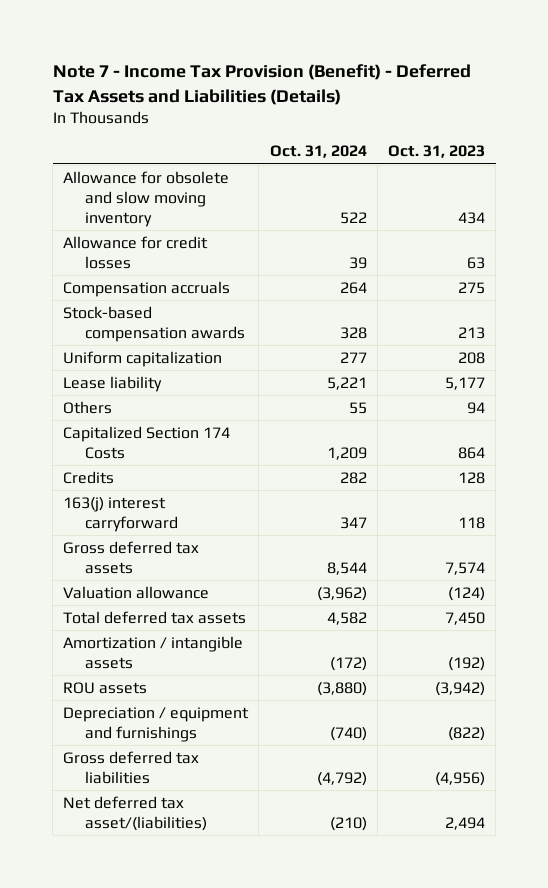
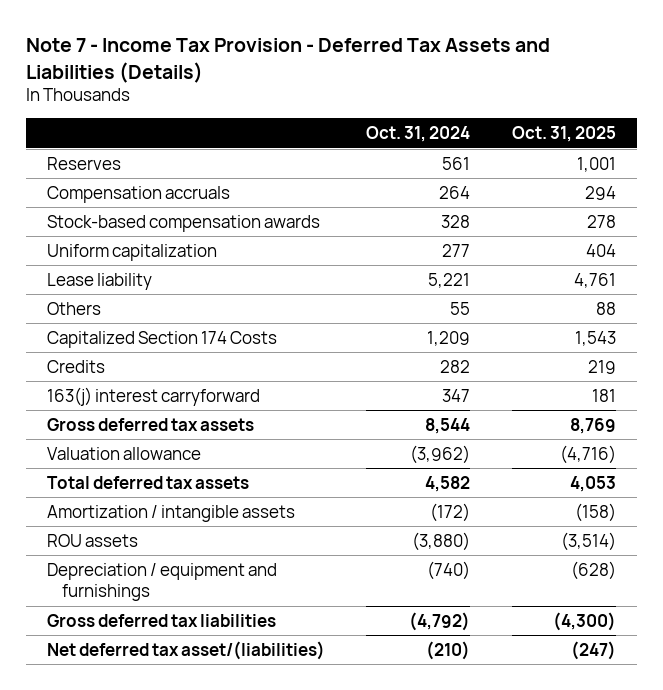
- Note 7 - Income Tax Provision (Benefit) - Deferred Tax Assets and Liabilities (Details)
+ Note 7 - Income Tax Provision - Deferred Tax Assets and Liabilities (Details)
- | Oct. 31, 2024 | Oct. 31, 2023
+ | Oct. 31, 2024 | Oct. 31, 2025
- Allowance for obsolete and slow moving inventory | 522 | 434
- Allowance for credit losses | 39 | 63
+ Reserves | 561 | 1,001

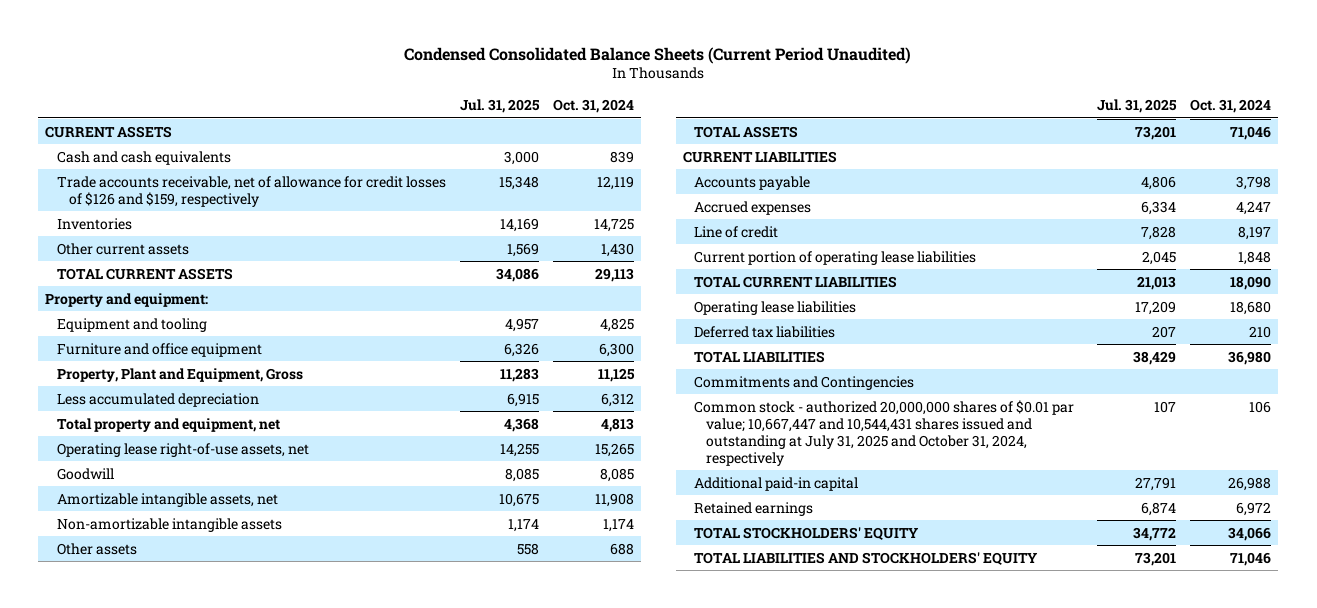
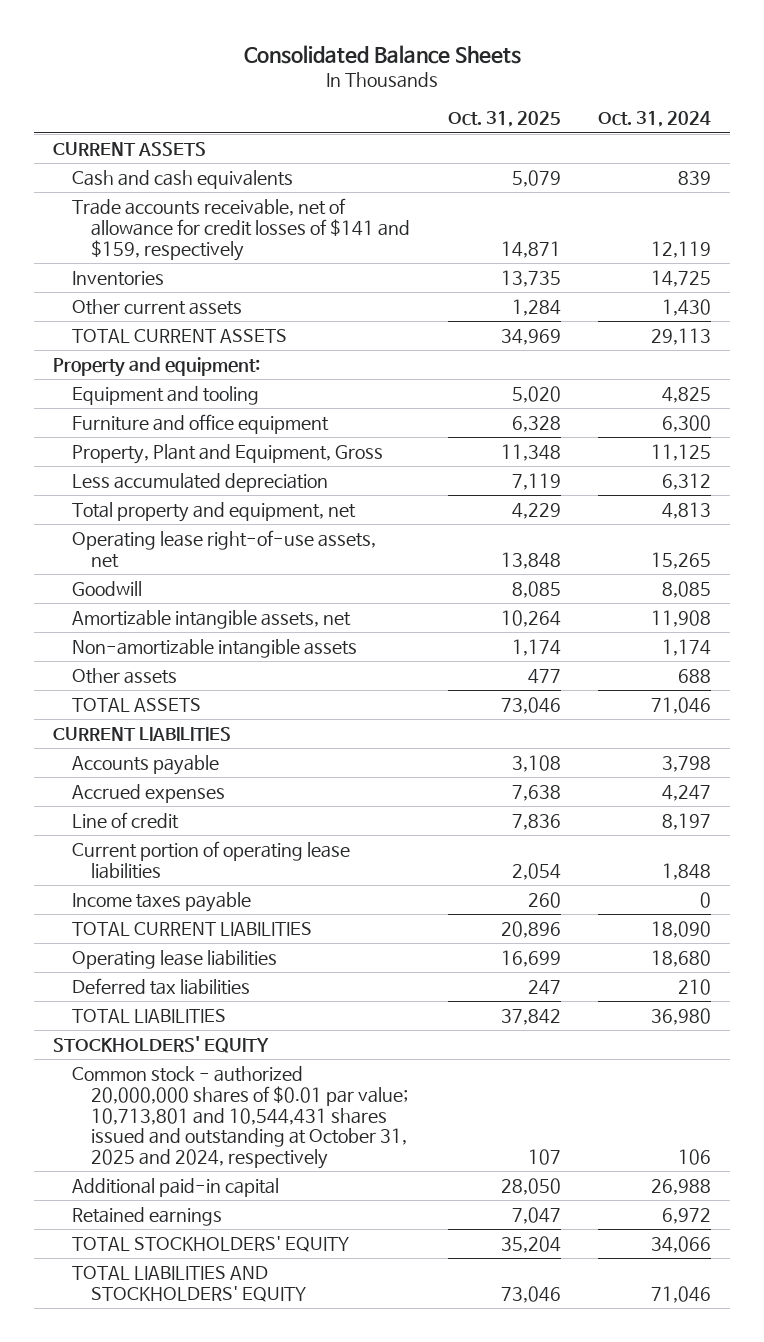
- Condensed Consolidated Balance Sheets (Current Period Unaudited)
+ Consolidated Balance Sheets
- | Jul. 31, 2025 | Oct. 31, 2024
+ | Oct. 31, 2025 | Oct. 31, 2024
- Trade accounts receivable, net of allowance for credit losses of $126 and $159, respectively | 15,348 | 12,119
+ Trade accounts receivable, net of allowance for credit losses of $141 and $159, respectively | 14,871 | 12,119
+ Income taxes payable | 260 | 0
- Commitments and Contingencies
- Common stock - authorized 20,000,000 shares of $0.01 par value; 10,667,447 and 10,544,431 shares issued and outstanding at July 31, 2025 and October 31, 2024, respectively | 107 | 106
+ STOCKHOLDERS' EQUITY
+ Common stock - authorized 20,000,000 shares of $0.01 par value; 10,713,801 and 10,544,431 shares issued and outstanding at October 31, 2025 and 2024, respectively | 107 | 106

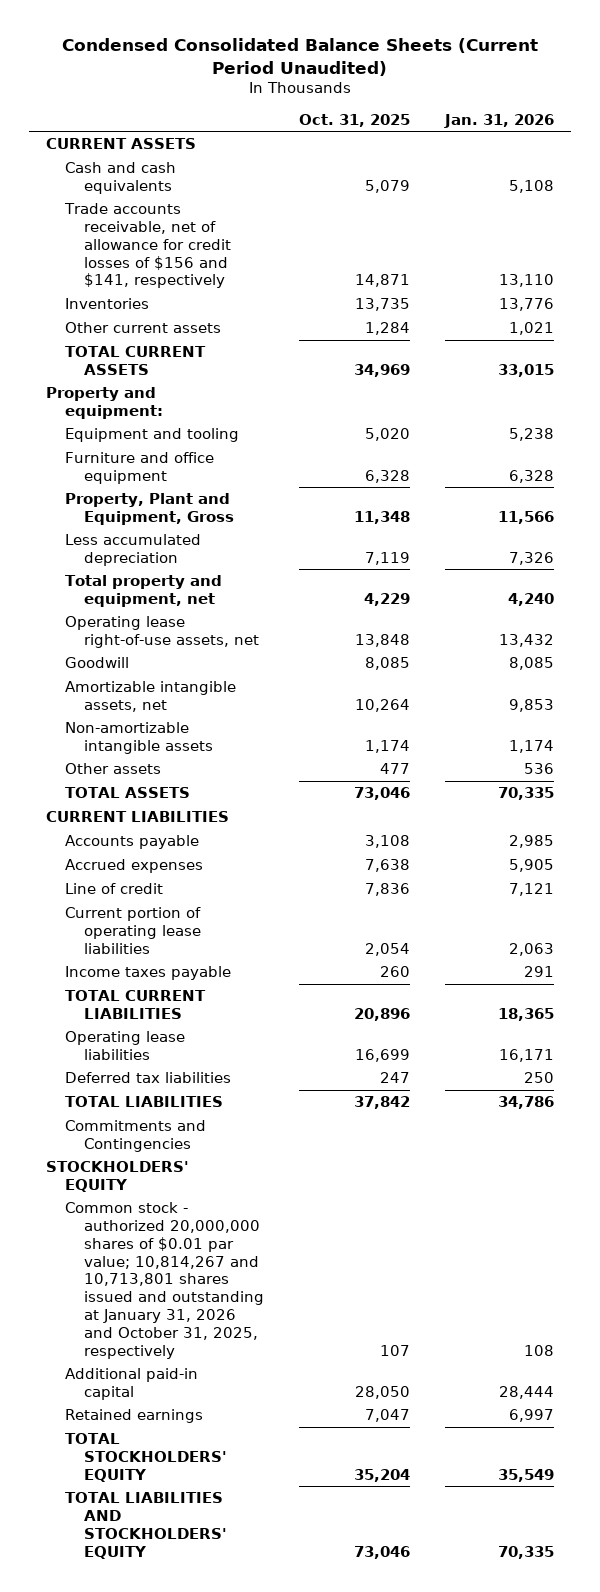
- Consolidated Balance Sheets
+ Condensed Consolidated Balance Sheets (Current Period Unaudited)
- | Oct. 31, 2025 | Oct. 31, 2024
+ | Oct. 31, 2025 | Jan. 31, 2026
- Trade accounts receivable, net of allowance for credit losses of $141 and $159, respectively | 14,871 | 12,119
+ Trade accounts receivable, net of allowance for credit losses of $156 and $141, respectively | 14,871 | 13,110
+ Commitments and Contingencies
- Common stock - authorized 20,000,000 shares of $0.01 par value; 10,713,801 and 10,544,431 shares issued and outstanding at October 31, 2025 and 2024, respectively | 107 | 106
+ Common stock - authorized 20,000,000 shares of $0.01 par value; 10,814,267 and 10,713,801 shares issued and outstanding at January 31, 2026 and October 31, 2025, respectively | 107 | 108

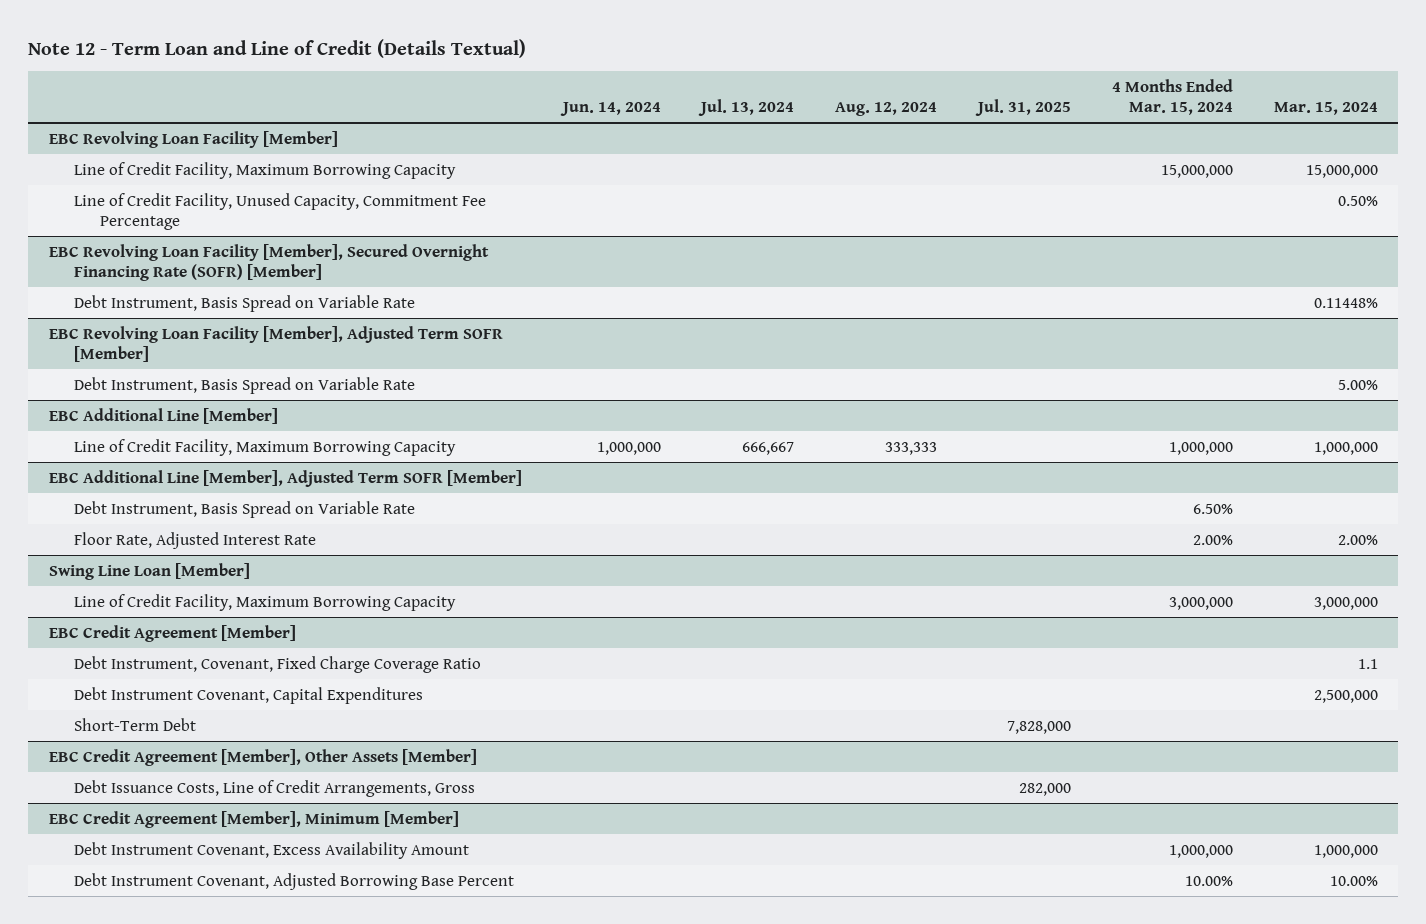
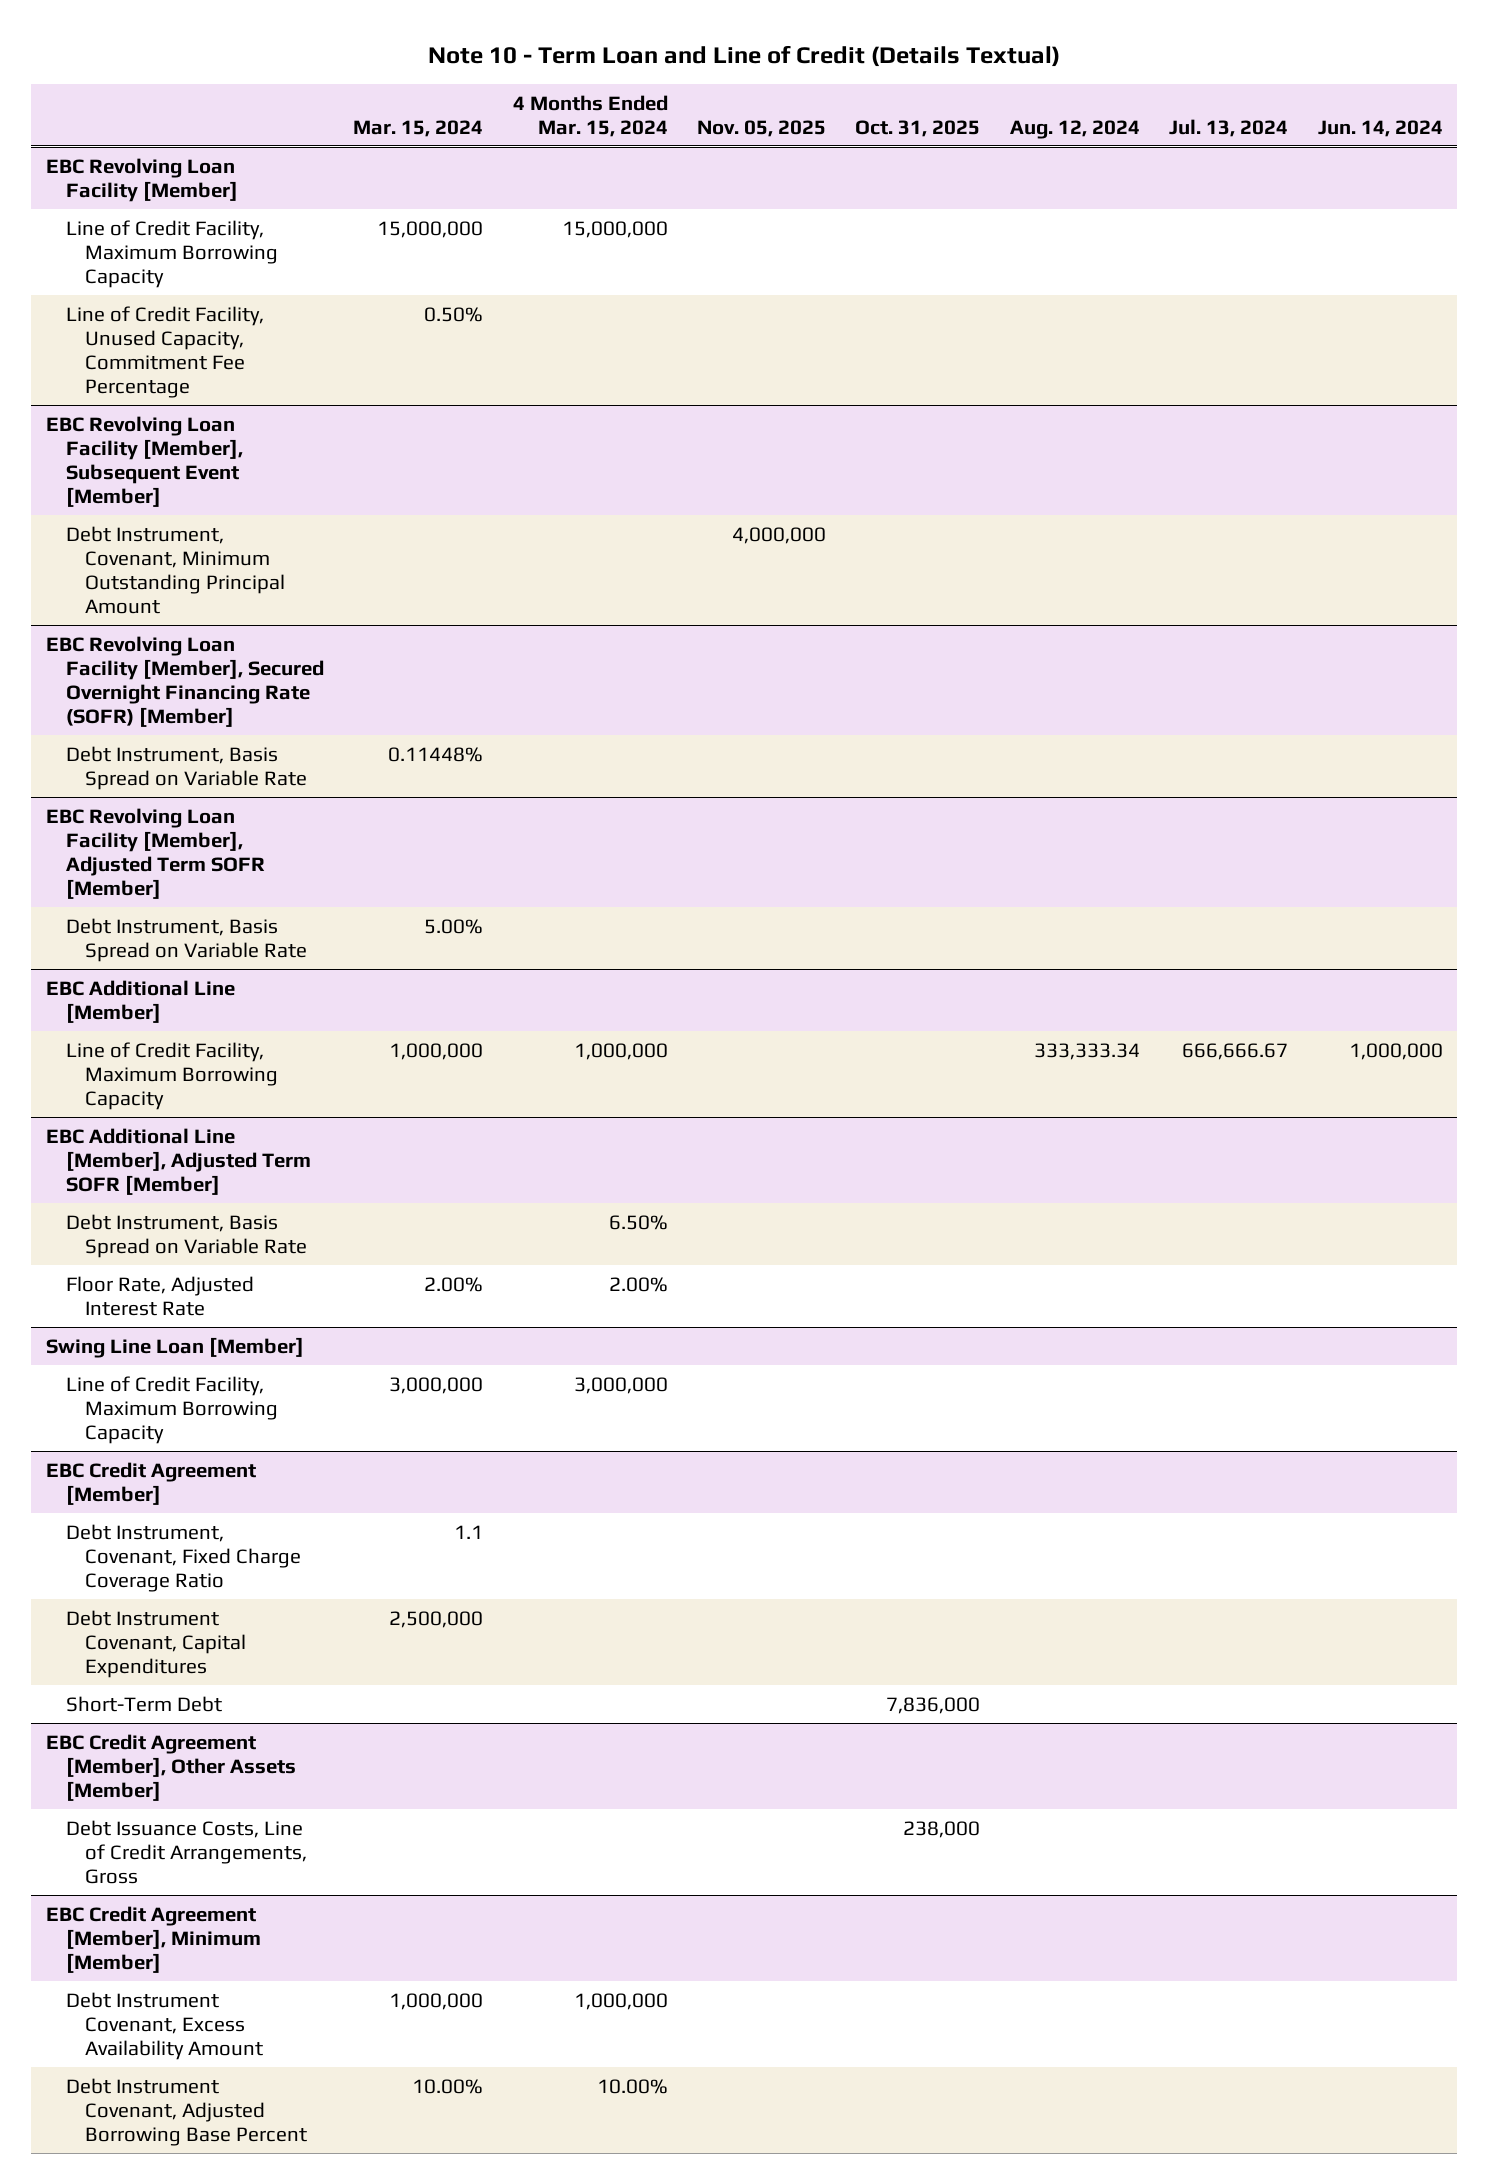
- Note 12 - Term Loan and Line of Credit (Details Textual)
+ Note 10 - Term Loan and Line of Credit (Details Textual)
- | Jun. 14, 2024 | Jul. 13, 2024 | Aug. 12, 2024 | Jul. 31, 2025 | 4 Months Ended Mar. 15, 2024 | Mar. 15, 2024
+ | Mar. 15, 2024 | 4 Months Ended Mar. 15, 2024 | Nov. 05, 2025 | Oct. 31, 2025 | Aug. 12, 2024 | Jul. 13, 2024 | Jun. 14, 2024
+ EBC Revolving Loan Facility [Member], Subsequent Event [Member]
+ Debt Instrument, Covenant, Minimum Outstanding Principal Amount | | | 4,000,000 | | | |
@ EBC Additional Line [Member]
- Line of Credit Facility, Maximum Borrowing Capacity | 1,000,000 | 666,667 | 333,333 | | 1,000,000 | 1,000,000
+ Line of Credit Facility, Maximum Borrowing Capacity | 1,000,000 | 1,000,000 | | | 333,333.34 | 666,666.67 | 1,000,000

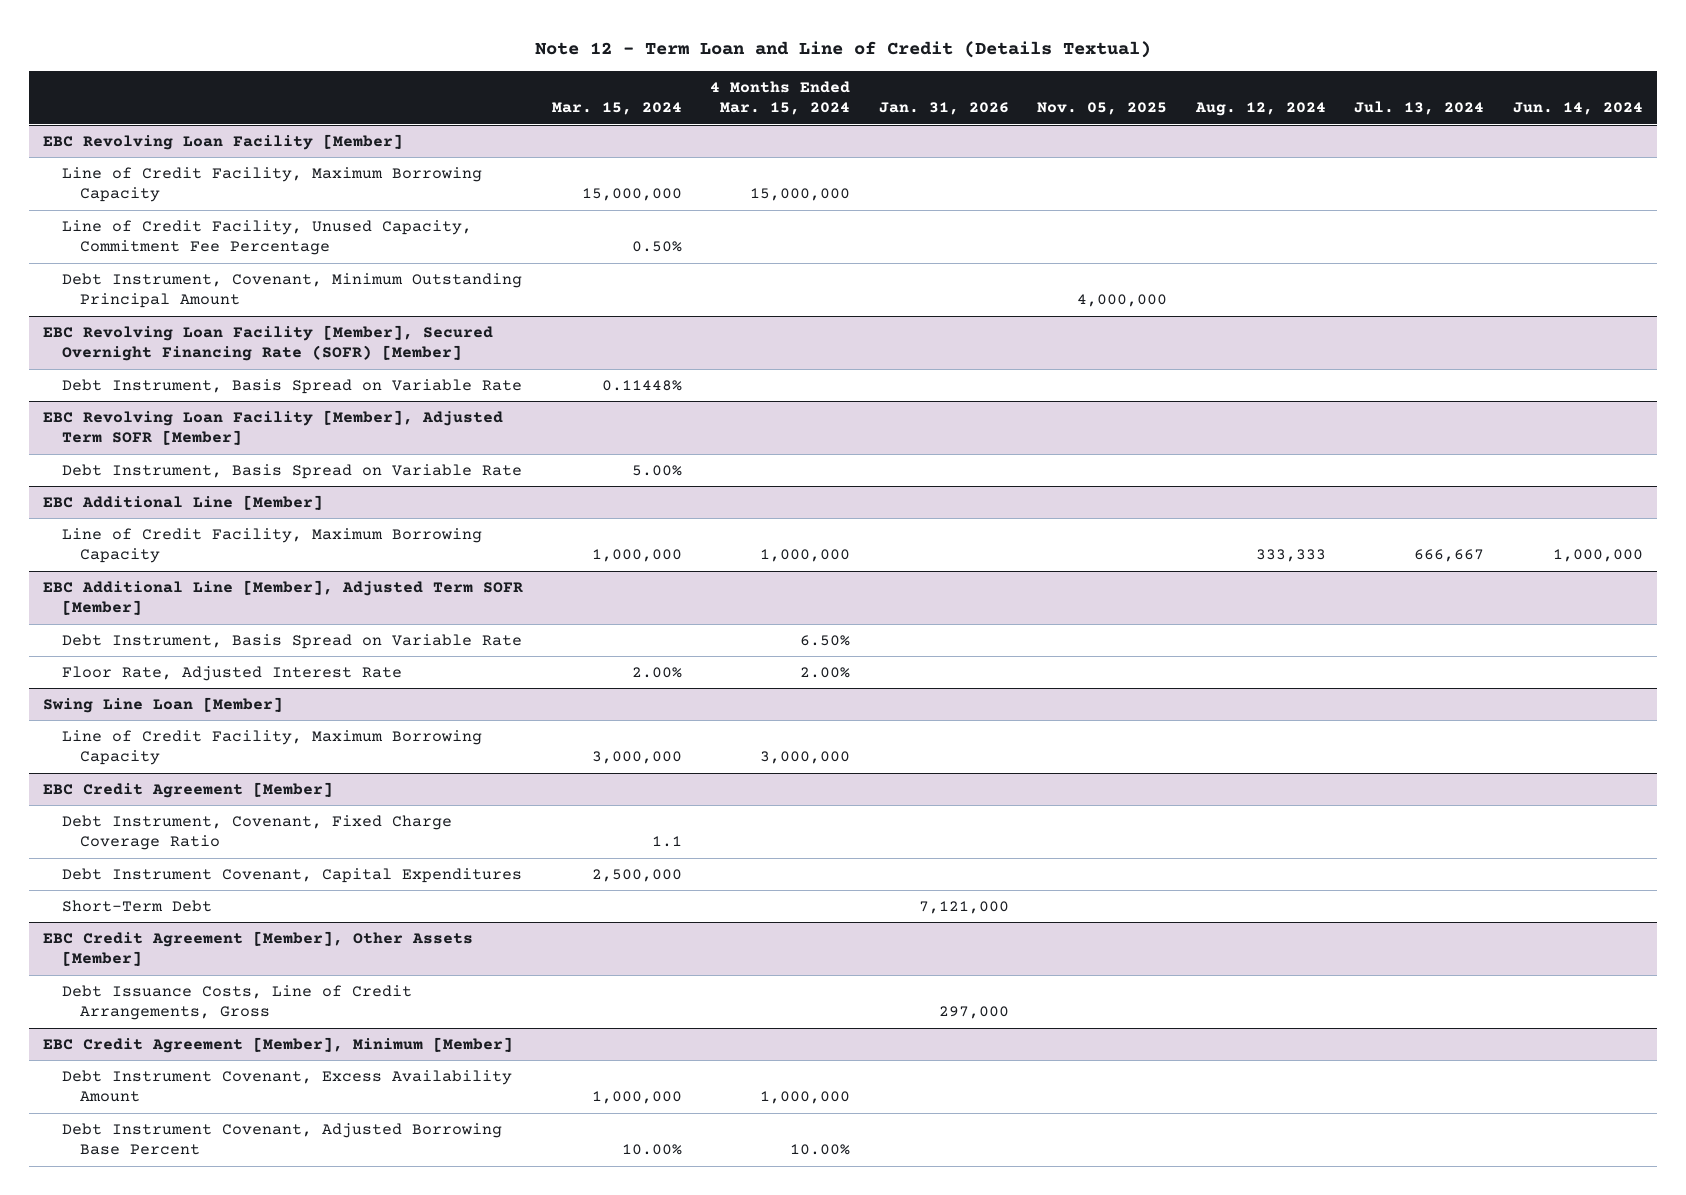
- Note 10 - Term Loan and Line of Credit (Details Textual)
+ Note 12 - Term Loan and Line of Credit (Details Textual)
- | Mar. 15, 2024 | 4 Months Ended Mar. 15, 2024 | Nov. 05, 2025 | Oct. 31, 2025 | Aug. 12, 2024 | Jul. 13, 2024 | Jun. 14, 2024
+ | Mar. 15, 2024 | 4 Months Ended Mar. 15, 2024 | Jan. 31, 2026 | Nov. 05, 2025 | Aug. 12, 2024 | Jul. 13, 2024 | Jun. 14, 2024
- EBC Revolving Loan Facility [Member], Subsequent Event [Member]
@ EBC Additional Line [Member]
- Line of Credit Facility, Maximum Borrowing Capacity | 1,000,000 | 1,000,000 | | | 333,333.34 | 666,666.67 | 1,000,000
+ Line of Credit Facility, Maximum Borrowing Capacity | 1,000,000 | 1,000,000 | | | 333,333 | 666,667 | 1,000,000

